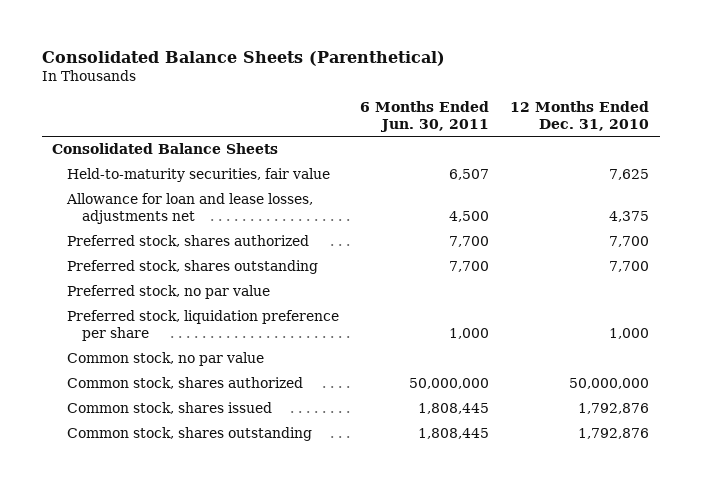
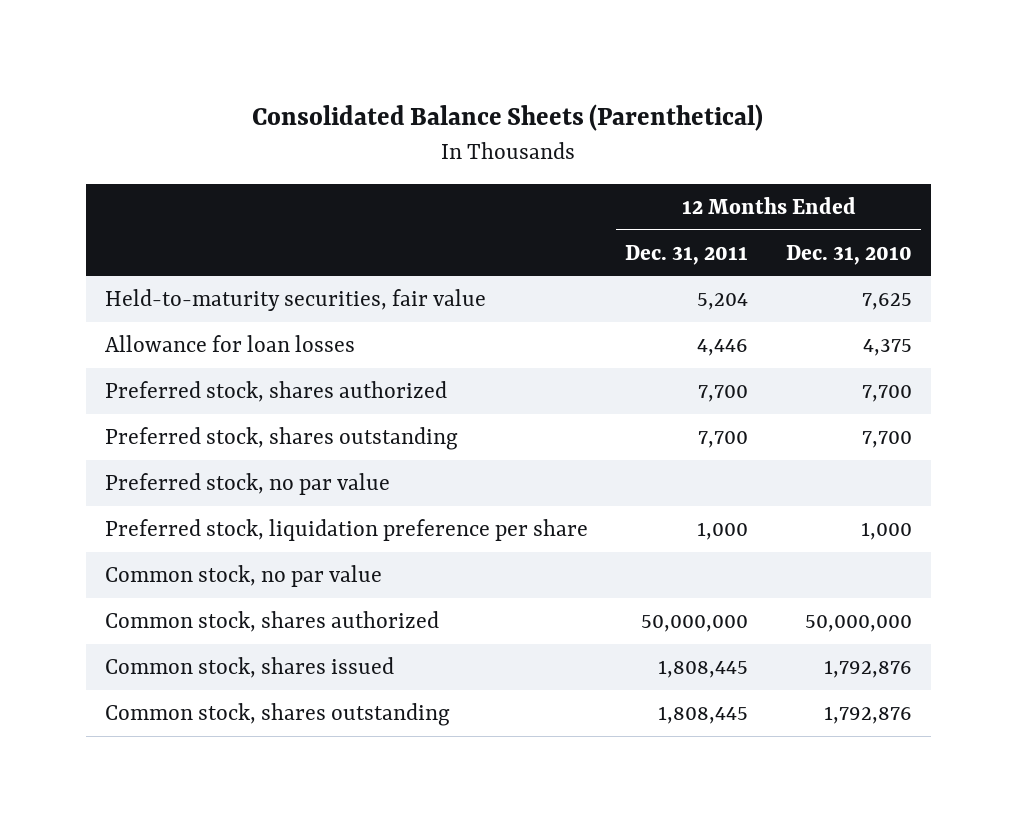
- | 6 Months Ended Jun. 30, 2011 | 12 Months Ended Dec. 31, 2010
+ | 12 Months Ended Dec. 31, 2011 | 12 Months Ended Dec. 31, 2010
- Consolidated Balance Sheets
- Allowance for loan and lease losses, adjustments net | 4,500 | 4,375
+ Allowance for loan losses | 4,446 | 4,375

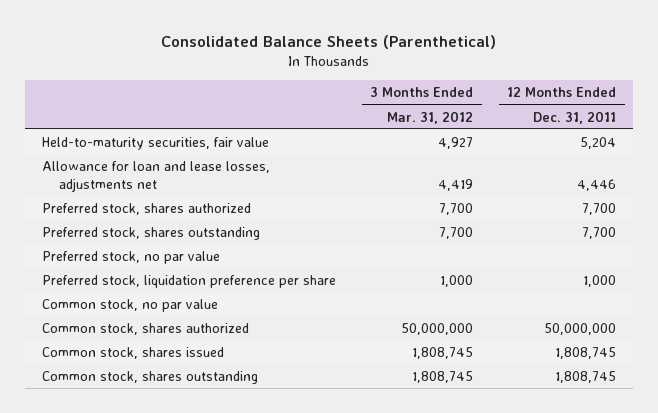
- | 12 Months Ended Dec. 31, 2011 | 12 Months Ended Dec. 31, 2010
+ | 3 Months Ended Mar. 31, 2012 | 12 Months Ended Dec. 31, 2011
- Allowance for loan losses | 4,446 | 4,375
+ Allowance for loan and lease losses, adjustments net | 4,419 | 4,446
- Common stock, shares issued | 1,808,445 | 1,792,876
- Common stock, shares outstanding | 1,808,445 | 1,792,876
+ Common stock, shares issued | 1,808,745 | 1,808,745
+ Common stock, shares outstanding | 1,808,745 | 1,808,745

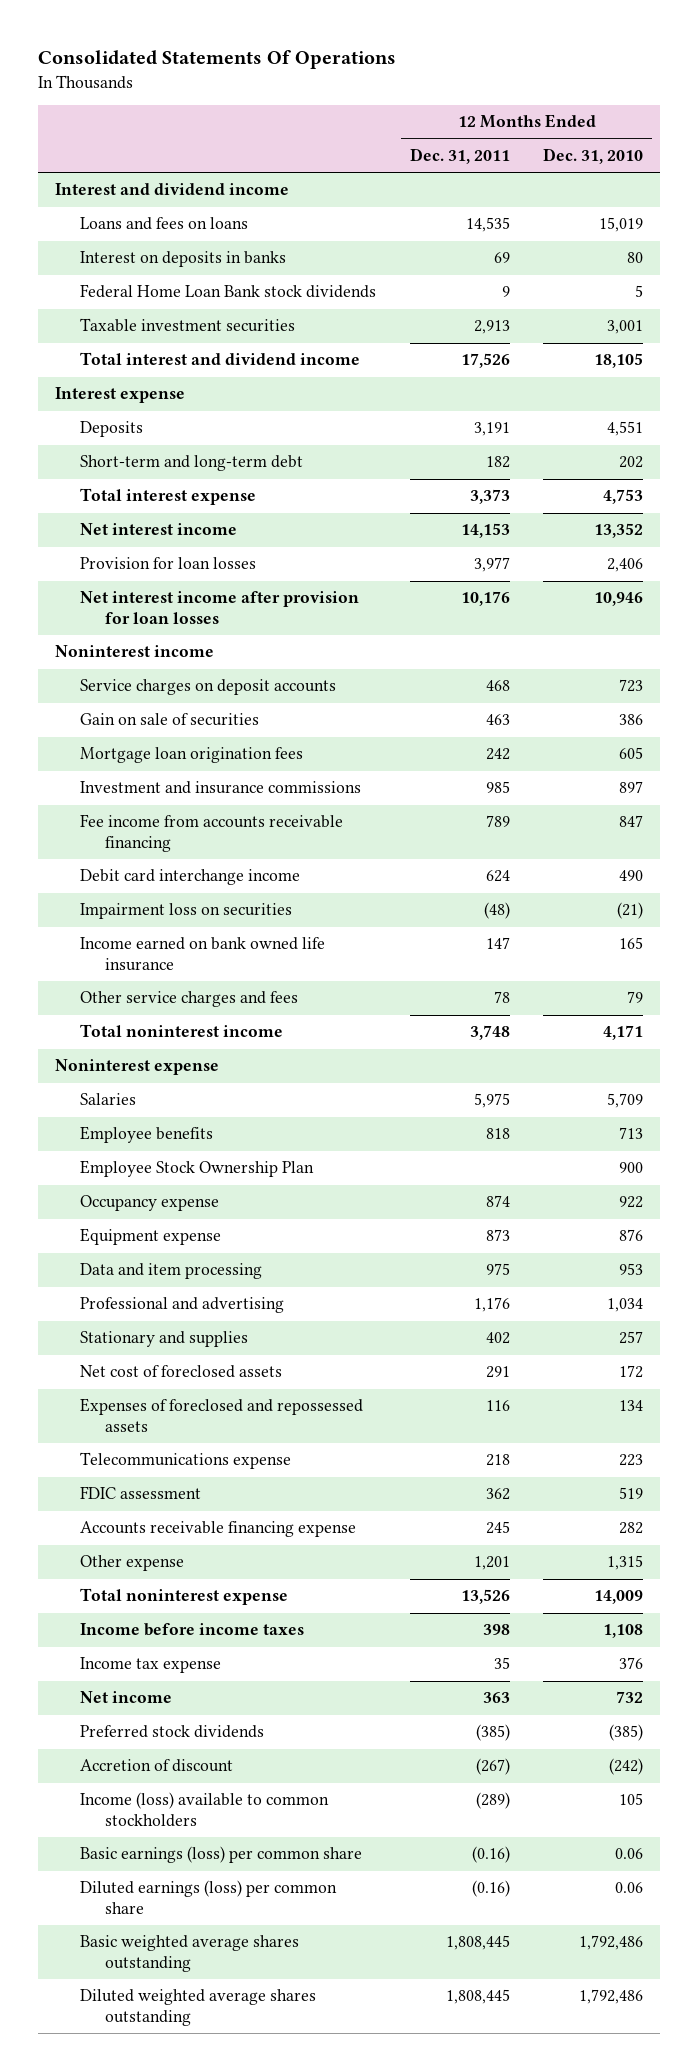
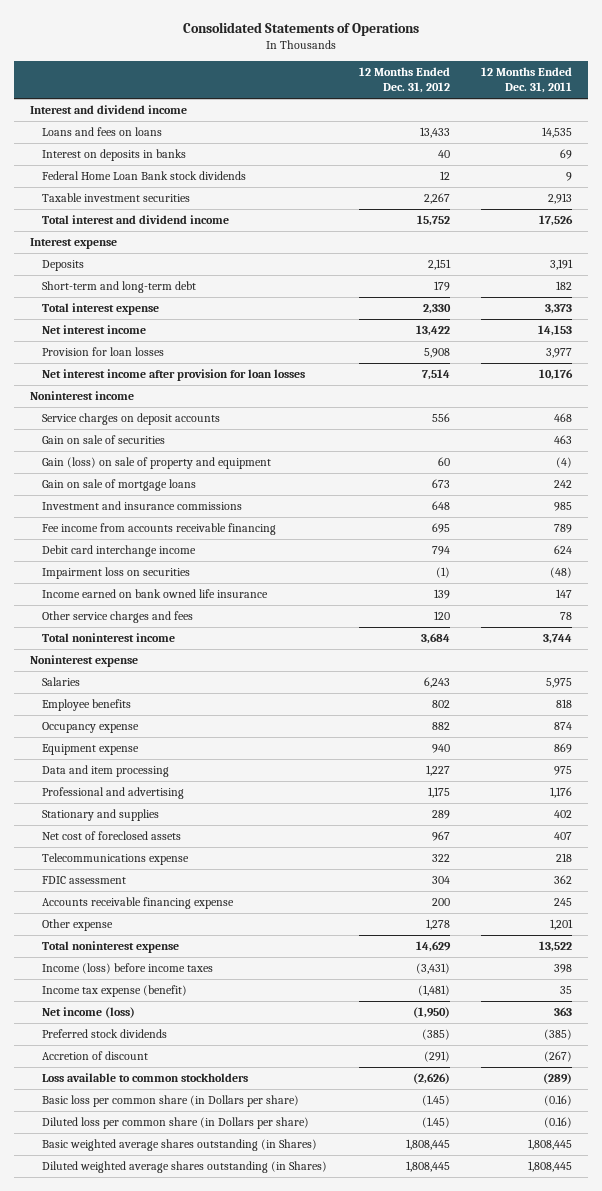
- Consolidated Statements Of Operations
+ Consolidated Statements of Operations
- | 12 Months Ended Dec. 31, 2011 | 12 Months Ended Dec. 31, 2010
+ | 12 Months Ended Dec. 31, 2012 | 12 Months Ended Dec. 31, 2011
- Mortgage loan origination fees | 242 | 605
+ Gain (loss) on sale of property and equipment | 60 | (4)
+ Gain on sale of mortgage loans | 673 | 242
- Total noninterest income | 3,748 | 4,171
+ Total noninterest income | 3,684 | 3,744
- Employee Stock Ownership Plan | | 900
- Equipment expense | 873 | 876
+ Equipment expense | 940 | 869
- Net cost of foreclosed assets | 291 | 172
- Expenses of foreclosed and repossessed assets | 116 | 134
+ Net cost of foreclosed assets | 967 | 407
- Total noninterest expense | 13,526 | 14,009
- Income before income taxes | 398 | 1,108
- Income tax expense | 35 | 376
- Net income | 363 | 732
+ Total noninterest expense | 14,629 | 13,522
+ Income (loss) before income taxes | (3,431) | 398
+ Income tax expense (benefit) | (1,481) | 35
+ Net income (loss) | (1,950) | 363
- Income (loss) available to common stockholders | (289) | 105
- Basic earnings (loss) per common share | (0.16) | 0.06
- Diluted earnings (loss) per common share | (0.16) | 0.06
- Basic weighted average shares outstanding | 1,808,445 | 1,792,486
- Diluted weighted average shares outstanding | 1,808,445 | 1,792,486
+ Loss available to common stockholders | (2,626) | (289)
+ Basic loss per common share (in Dollars per share) | (1.45) | (0.16)
+ Diluted loss per common share (in Dollars per share) | (1.45) | (0.16)
+ Basic weighted average shares outstanding (in Shares) | 1,808,445 | 1,808,445
+ Diluted weighted average shares outstanding (in Shares) | 1,808,445 | 1,808,445

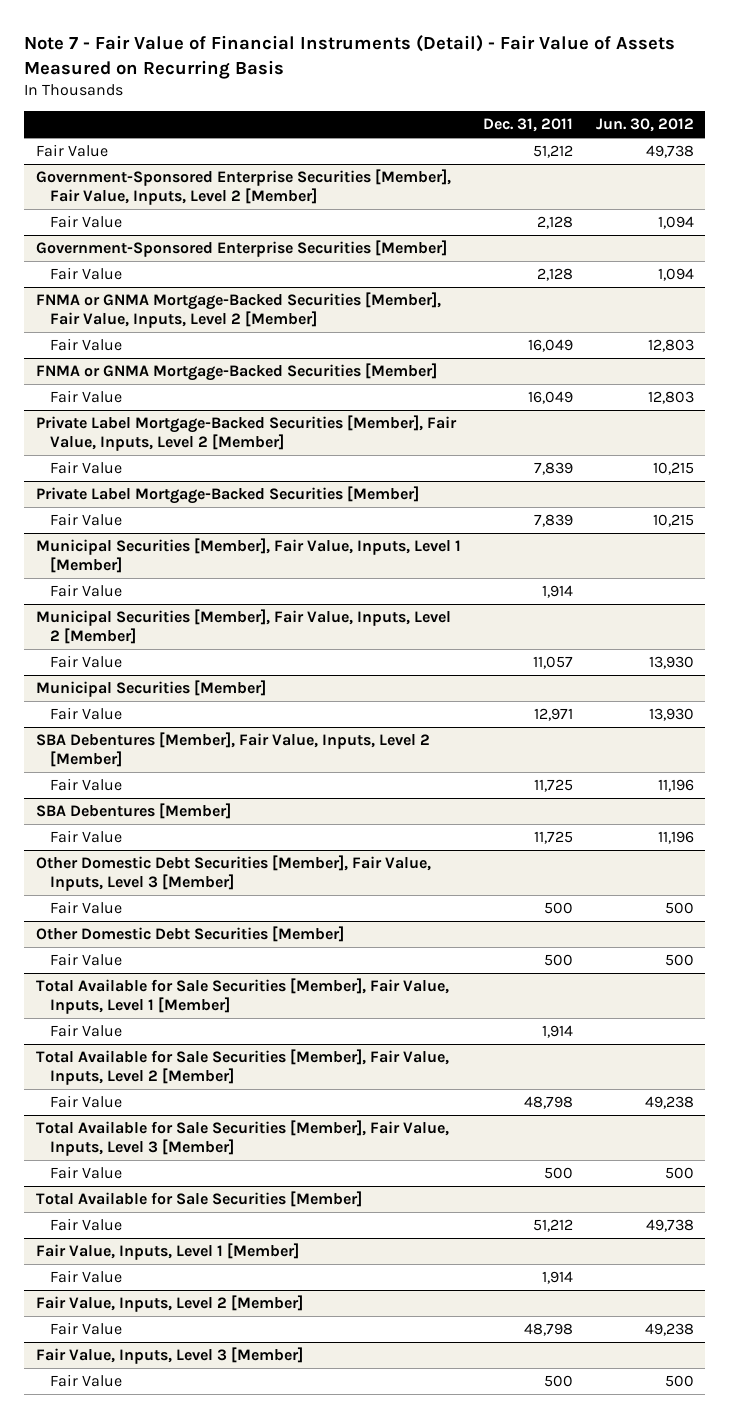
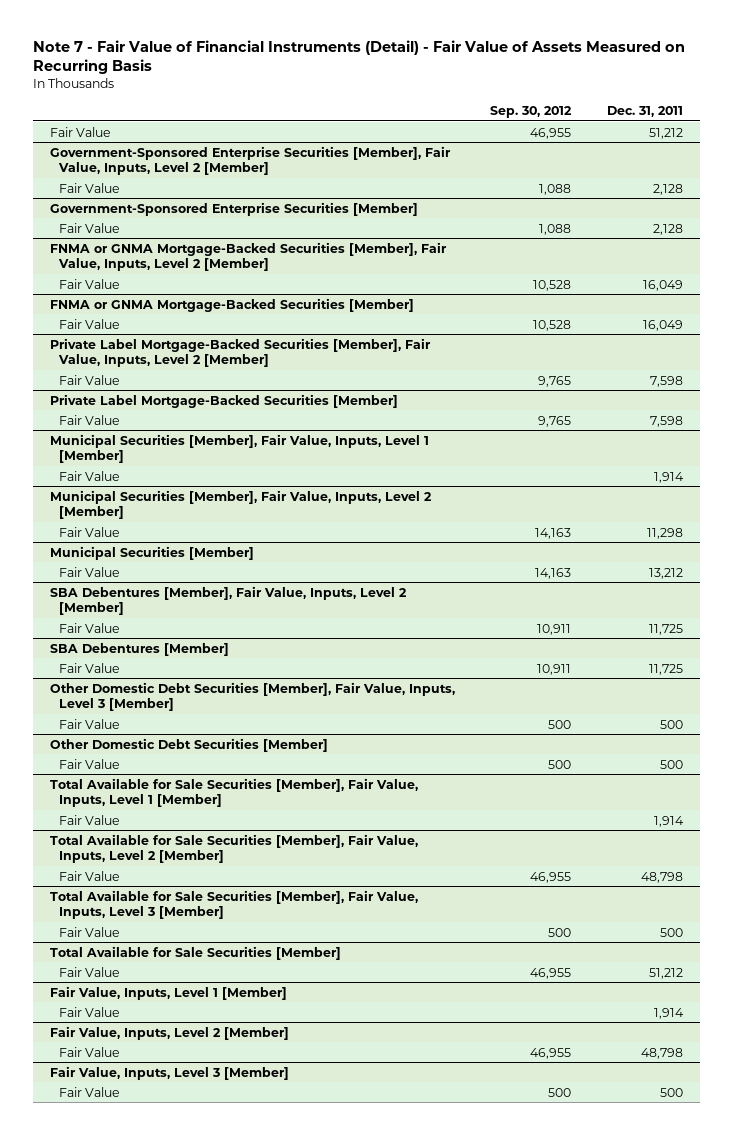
- | Dec. 31, 2011 | Jun. 30, 2012
+ | Sep. 30, 2012 | Dec. 31, 2011
@ Private Label Mortgage-Backed Securities [Member], Fair Value, Inputs, Level 2 [Member]
- Fair Value | 7,839 | 10,215
+ Fair Value | 9,765 | 7,598
@ Private Label Mortgage-Backed Securities [Member]
- Fair Value | 7,839 | 10,215
+ Fair Value | 9,765 | 7,598
@ Municipal Securities [Member], Fair Value, Inputs, Level 2 [Member]
- Fair Value | 11,057 | 13,930
+ Fair Value | 14,163 | 11,298
@ Municipal Securities [Member]
- Fair Value | 12,971 | 13,930
+ Fair Value | 14,163 | 13,212

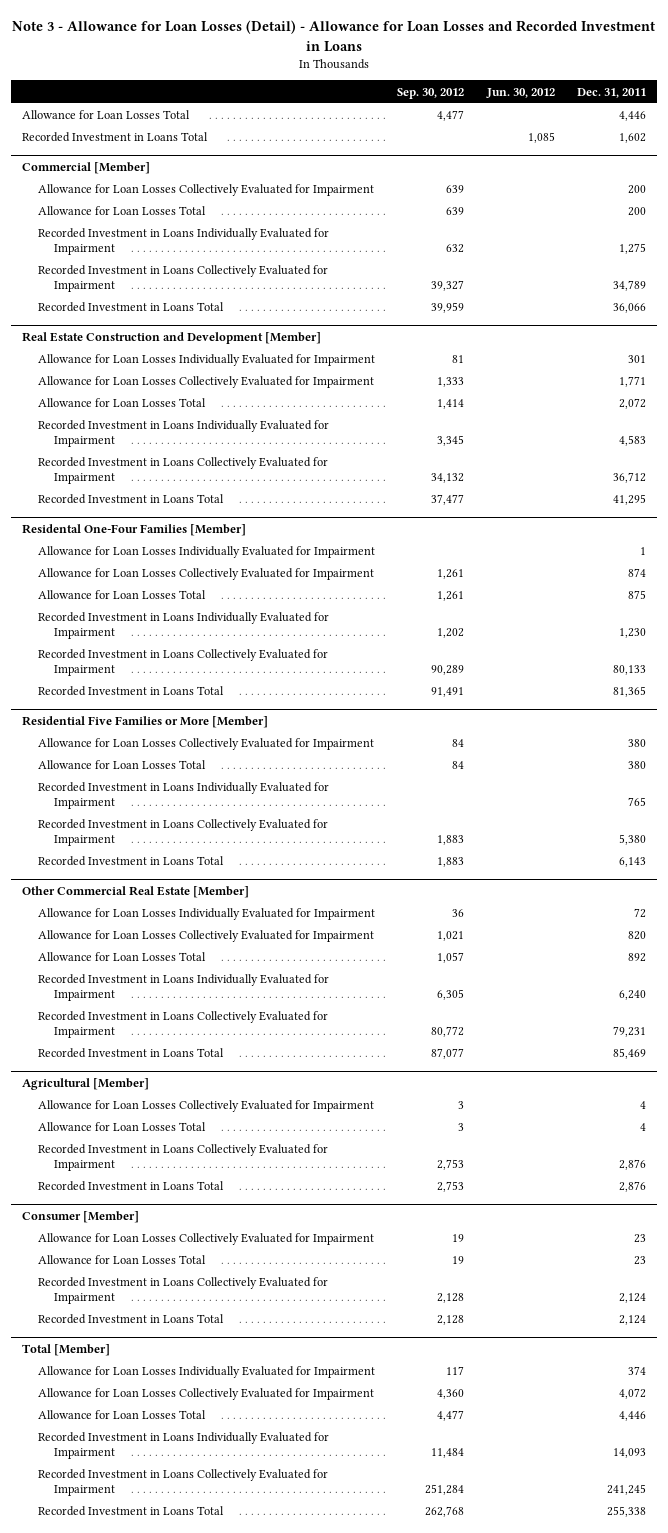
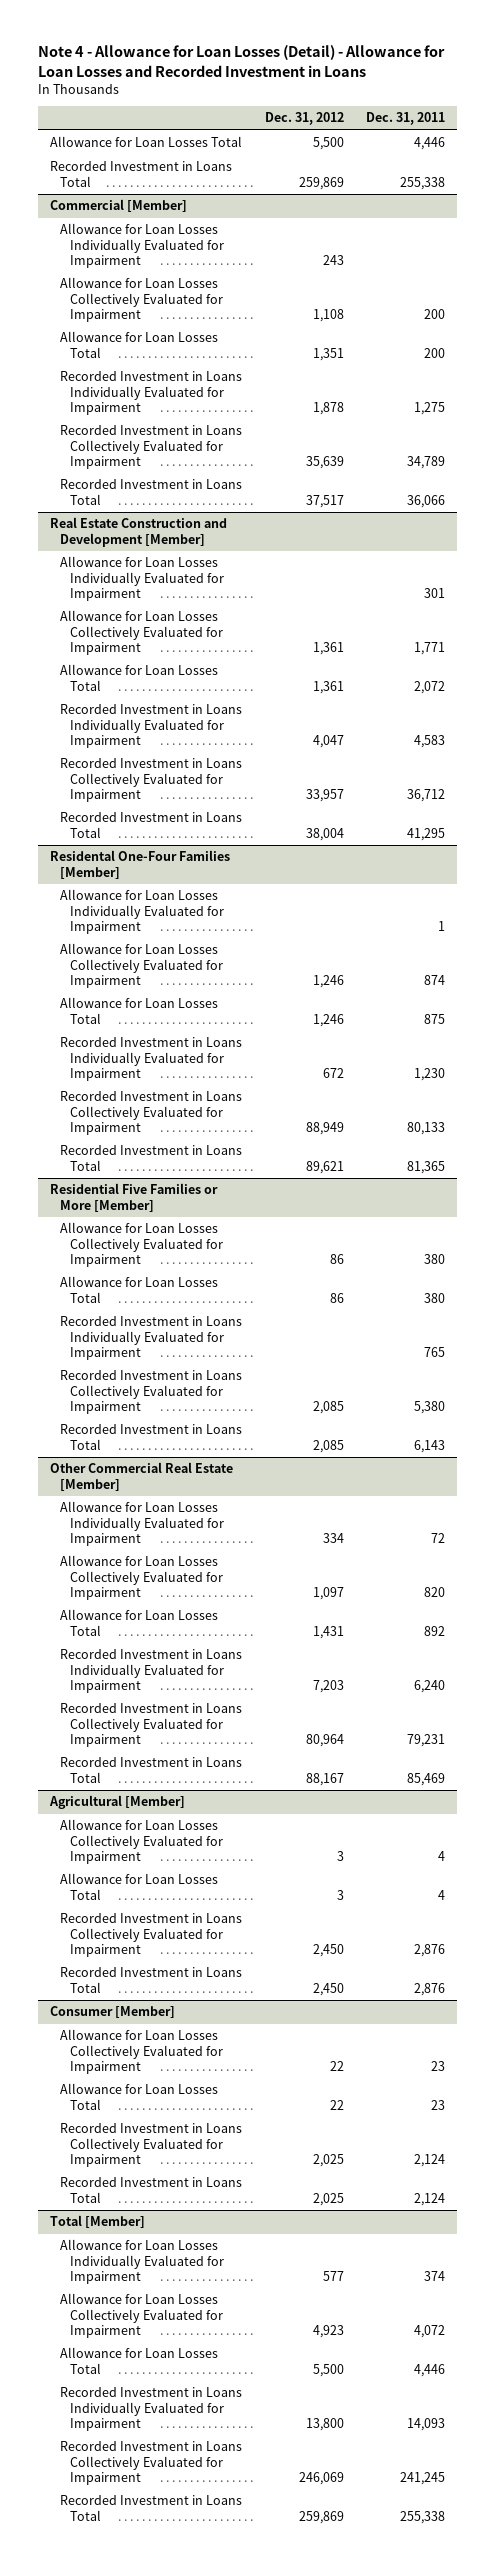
- Note 3 - Allowance for Loan Losses (Detail) - Allowance for Loan Losses and Recorded Investment in Loans
+ Note 4 - Allowance for Loan Losses (Detail) - Allowance for Loan Losses and Recorded Investment in Loans
- | Sep. 30, 2012 | Jun. 30, 2012 | Dec. 31, 2011
+ | Dec. 31, 2012 | Dec. 31, 2011
- Recorded Investment in Loans Total | | 1,085 | 1,602
+ Recorded Investment in Loans Total | 259,869 | 255,338
@ Commercial [Member]
+ Allowance for Loan Losses Individually Evaluated for Impairment | 243 |

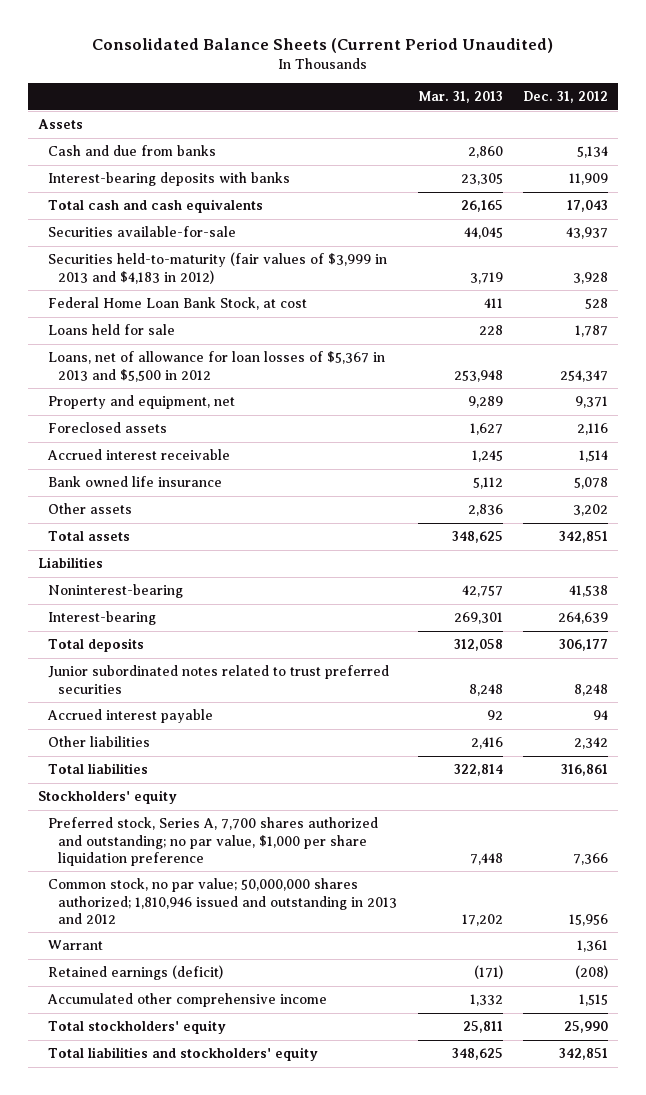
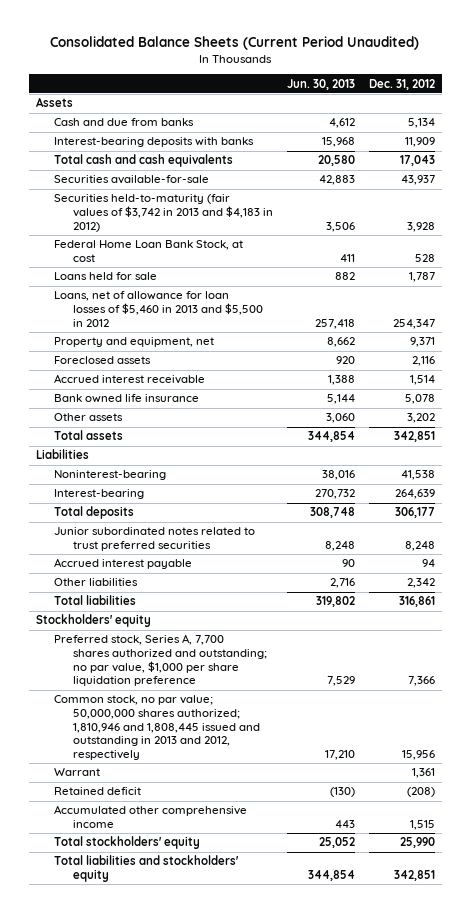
- | Mar. 31, 2013 | Dec. 31, 2012
+ | Jun. 30, 2013 | Dec. 31, 2012
- Securities held-to-maturity (fair values of $3,999 in 2013 and $4,183 in 2012) | 3,719 | 3,928
+ Securities held-to-maturity (fair values of $3,742 in 2013 and $4,183 in 2012) | 3,506 | 3,928
- Loans, net of allowance for loan losses of $5,367 in 2013 and $5,500 in 2012 | 253,948 | 254,347
+ Loans, net of allowance for loan losses of $5,460 in 2013 and $5,500 in 2012 | 257,418 | 254,347
- Common stock, no par value; 50,000,000 shares authorized; 1,810,946 issued and outstanding in 2013 and 2012 | 17,202 | 15,956
+ Common stock, no par value; 50,000,000 shares authorized; 1,810,946 and 1,808,445 issued and outstanding in 2013 and 2012, respectively | 17,210 | 15,956
- Retained earnings (deficit) | (171) | (208)
+ Retained deficit | (130) | (208)

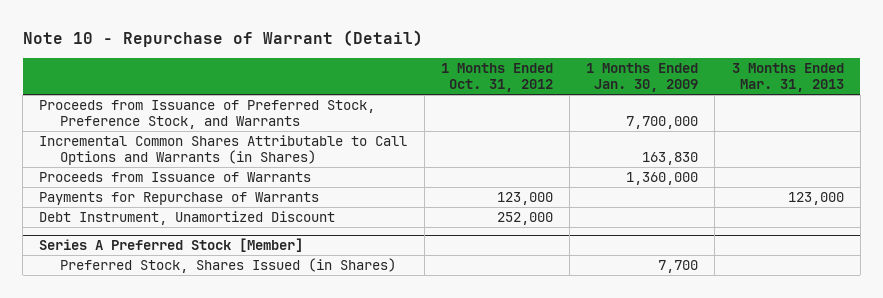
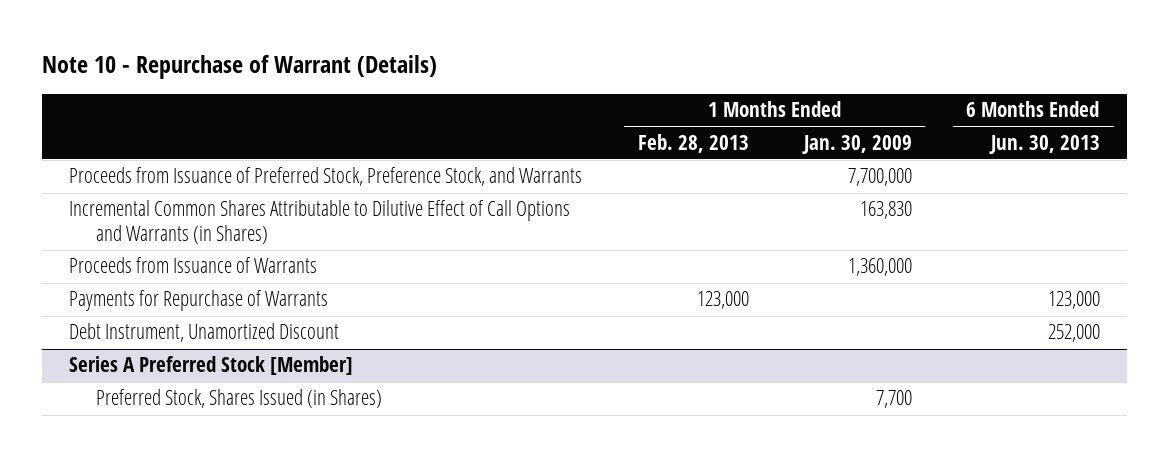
- Note 10 - Repurchase of Warrant (Detail)
+ Note 10 - Repurchase of Warrant (Details)
- | 1 Months Ended Oct. 31, 2012 | 1 Months Ended Jan. 30, 2009 | 3 Months Ended Mar. 31, 2013
+ | 1 Months Ended Feb. 28, 2013 | 1 Months Ended Jan. 30, 2009 | 6 Months Ended Jun. 30, 2013
- Incremental Common Shares Attributable to Call Options and Warrants (in Shares) | | 163,830 |
+ Incremental Common Shares Attributable to Dilutive Effect of Call Options and Warrants (in Shares) | | 163,830 |

